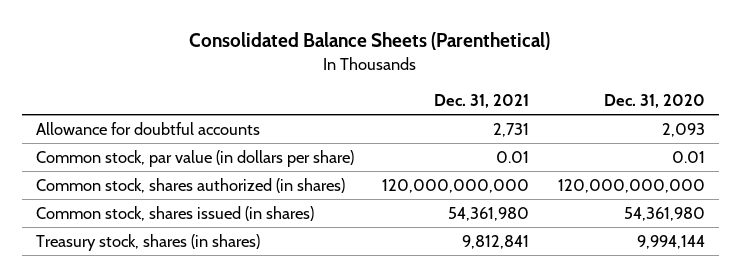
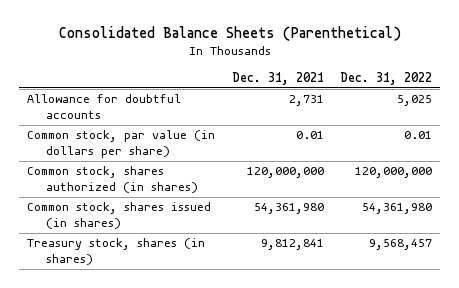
- | Dec. 31, 2021 | Dec. 31, 2020
+ | Dec. 31, 2021 | Dec. 31, 2022
- Common stock, shares authorized (in shares) | 120,000,000,000 | 120,000,000,000
+ Common stock, shares authorized (in shares) | 120,000,000 | 120,000,000

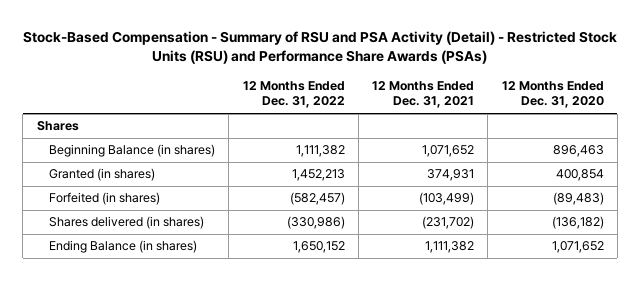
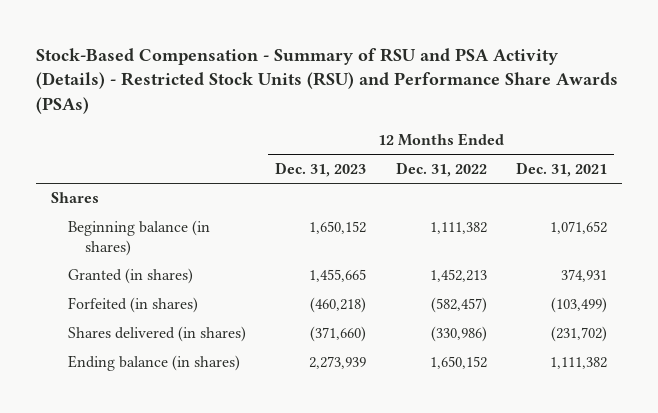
- Stock-Based Compensation - Summary of RSU and PSA Activity (Detail) - Restricted Stock Units (RSU) and Performance Share Awards (PSAs)
+ Stock-Based Compensation - Summary of RSU and PSA Activity (Details) - Restricted Stock Units (RSU) and Performance Share Awards (PSAs)
- | 12 Months Ended Dec. 31, 2022 | 12 Months Ended Dec. 31, 2021 | 12 Months Ended Dec. 31, 2020
+ | 12 Months Ended Dec. 31, 2023 | 12 Months Ended Dec. 31, 2022 | 12 Months Ended Dec. 31, 2021
- Beginning Balance (in shares) | 1,111,382 | 1,071,652 | 896,463
+ Beginning balance (in shares) | 1,650,152 | 1,111,382 | 1,071,652
- Ending Balance (in shares) | 1,650,152 | 1,111,382 | 1,071,652
+ Ending balance (in shares) | 2,273,939 | 1,650,152 | 1,111,382

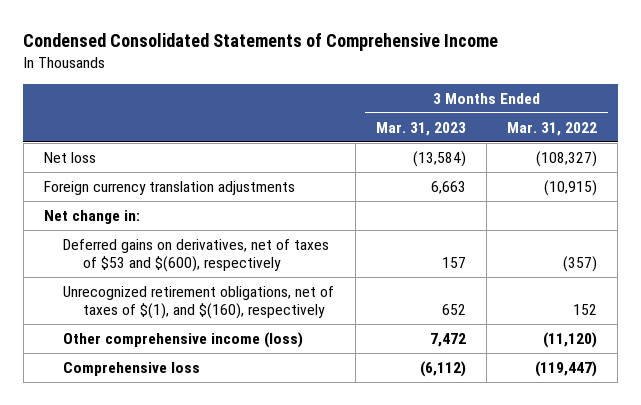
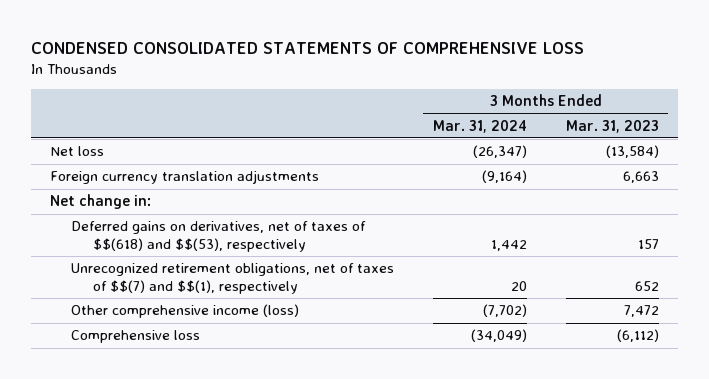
- Condensed Consolidated Statements of Comprehensive Income
+ CONDENSED CONSOLIDATED STATEMENTS OF COMPREHENSIVE LOSS
- | 3 Months Ended Mar. 31, 2023 | 3 Months Ended Mar. 31, 2022
+ | 3 Months Ended Mar. 31, 2024 | 3 Months Ended Mar. 31, 2023
- Deferred gains on derivatives, net of taxes of $53 and $(600), respectively | 157 | (357)
- Unrecognized retirement obligations, net of taxes of $(1), and $(160), respectively | 652 | 152
+ Deferred gains on derivatives, net of taxes of $$(618) and $$(53), respectively | 1,442 | 157
+ Unrecognized retirement obligations, net of taxes of $$(7) and $$(1), respectively | 20 | 652

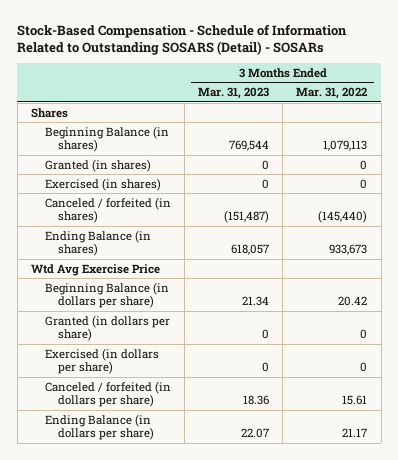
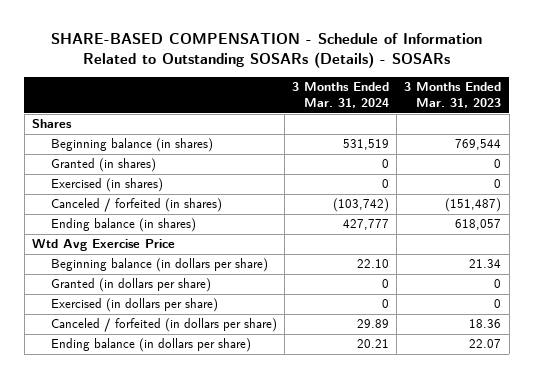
- Stock-Based Compensation - Schedule of Information Related to Outstanding SOSARS (Detail) - SOSARs
+ SHARE-BASED COMPENSATION - Schedule of Information Related to Outstanding SOSARs (Details) - SOSARs
- | 3 Months Ended Mar. 31, 2023 | 3 Months Ended Mar. 31, 2022
+ | 3 Months Ended Mar. 31, 2024 | 3 Months Ended Mar. 31, 2023
- Beginning Balance (in shares) | 769,544 | 1,079,113
+ Beginning balance (in shares) | 531,519 | 769,544
- Ending Balance (in shares) | 618,057 | 933,673
+ Ending balance (in shares) | 427,777 | 618,057
- Beginning Balance (in dollars per share) | 21.34 | 20.42
+ Beginning balance (in dollars per share) | 22.10 | 21.34
- Ending Balance (in dollars per share) | 22.07 | 21.17
+ Ending balance (in dollars per share) | 20.21 | 22.07

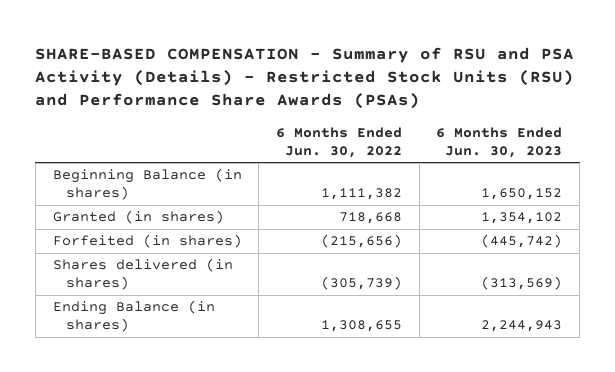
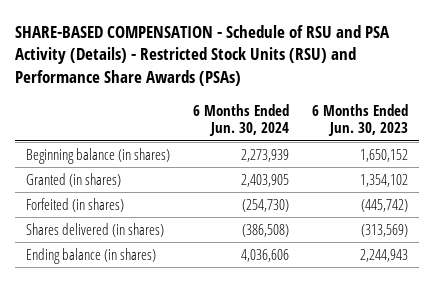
- SHARE-BASED COMPENSATION - Summary of RSU and PSA Activity (Details) - Restricted Stock Units (RSU) and Performance Share Awards (PSAs)
+ SHARE-BASED COMPENSATION - Schedule of RSU and PSA Activity (Details) - Restricted Stock Units (RSU) and Performance Share Awards (PSAs)
- | 6 Months Ended Jun. 30, 2022 | 6 Months Ended Jun. 30, 2023
+ | 6 Months Ended Jun. 30, 2024 | 6 Months Ended Jun. 30, 2023
- Beginning Balance (in shares) | 1,111,382 | 1,650,152
+ Beginning balance (in shares) | 2,273,939 | 1,650,152
- Ending Balance (in shares) | 1,308,655 | 2,244,943
+ Ending balance (in shares) | 4,036,606 | 2,244,943

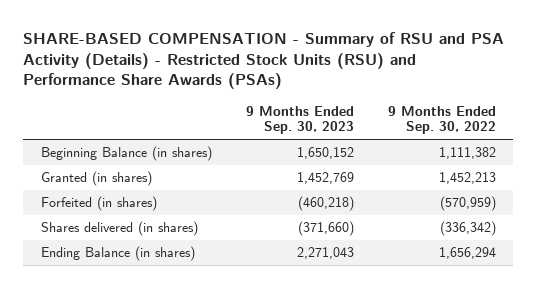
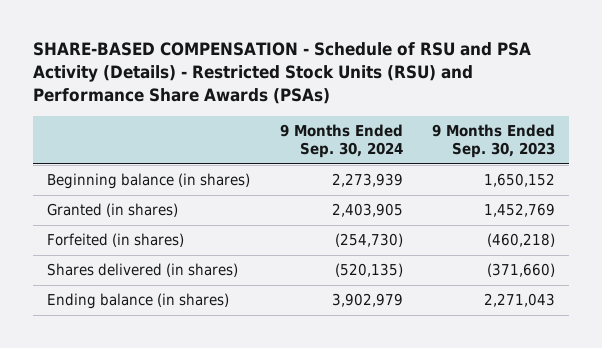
- SHARE-BASED COMPENSATION - Summary of RSU and PSA Activity (Details) - Restricted Stock Units (RSU) and Performance Share Awards (PSAs)
+ SHARE-BASED COMPENSATION - Schedule of RSU and PSA Activity (Details) - Restricted Stock Units (RSU) and Performance Share Awards (PSAs)
- | 9 Months Ended Sep. 30, 2023 | 9 Months Ended Sep. 30, 2022
+ | 9 Months Ended Sep. 30, 2024 | 9 Months Ended Sep. 30, 2023
- Beginning Balance (in shares) | 1,650,152 | 1,111,382
+ Beginning balance (in shares) | 2,273,939 | 1,650,152
- Ending Balance (in shares) | 2,271,043 | 1,656,294
+ Ending balance (in shares) | 3,902,979 | 2,271,043

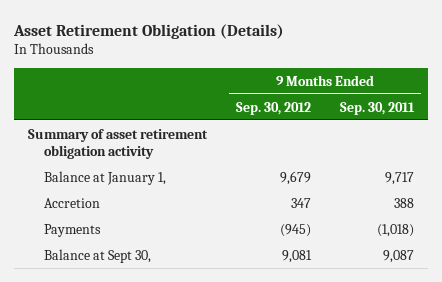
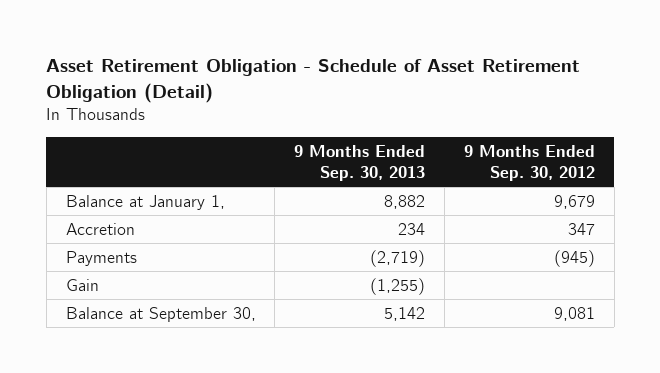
- Asset Retirement Obligation (Details)
+ Asset Retirement Obligation - Schedule of Asset Retirement Obligation (Detail)
- | 9 Months Ended Sep. 30, 2012 | 9 Months Ended Sep. 30, 2011
+ | 9 Months Ended Sep. 30, 2013 | 9 Months Ended Sep. 30, 2012
- Summary of asset retirement obligation activity
- Balance at Sept 30, | 9,081 | 9,087
+ Gain | (1,255) |
+ Balance at September 30, | 5,142 | 9,081

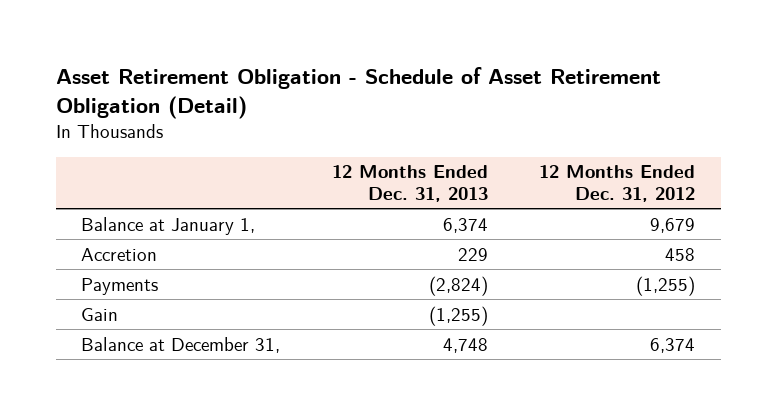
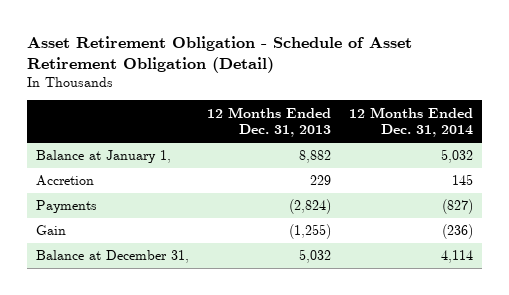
- | 12 Months Ended Dec. 31, 2013 | 12 Months Ended Dec. 31, 2012
+ | 12 Months Ended Dec. 31, 2013 | 12 Months Ended Dec. 31, 2014
- Balance at January 1, | 6,374 | 9,679
+ Balance at January 1, | 8,882 | 5,032
- Balance at December 31, | 4,748 | 6,374
+ Balance at December 31, | 5,032 | 4,114

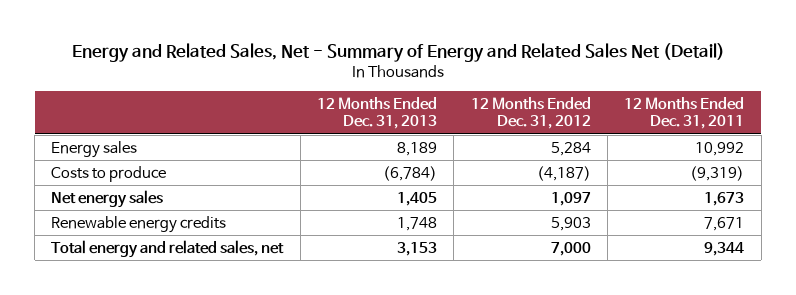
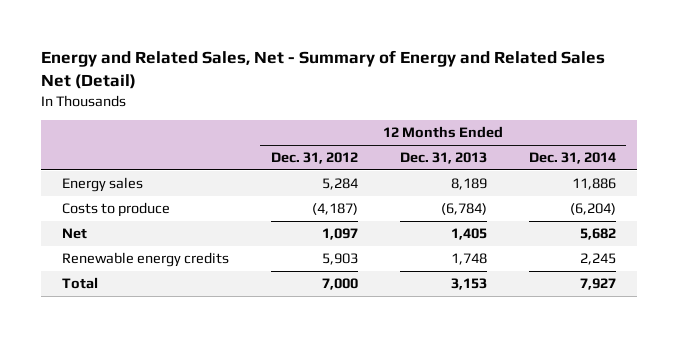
- | 12 Months Ended Dec. 31, 2013 | 12 Months Ended Dec. 31, 2012 | 12 Months Ended Dec. 31, 2011
+ | 12 Months Ended Dec. 31, 2012 | 12 Months Ended Dec. 31, 2013 | 12 Months Ended Dec. 31, 2014
- Net energy sales | 1,405 | 1,097 | 1,673
+ Net | 1,097 | 1,405 | 5,682
- Total energy and related sales, net | 3,153 | 7,000 | 9,344
+ Total | 7,000 | 3,153 | 7,927

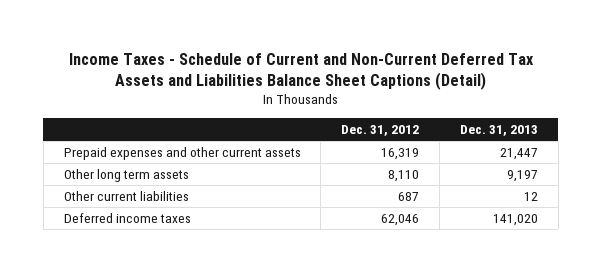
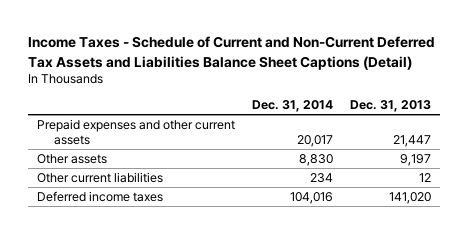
- | Dec. 31, 2012 | Dec. 31, 2013
+ | Dec. 31, 2014 | Dec. 31, 2013
- Other long term assets | 8,110 | 9,197
+ Other assets | 8,830 | 9,197

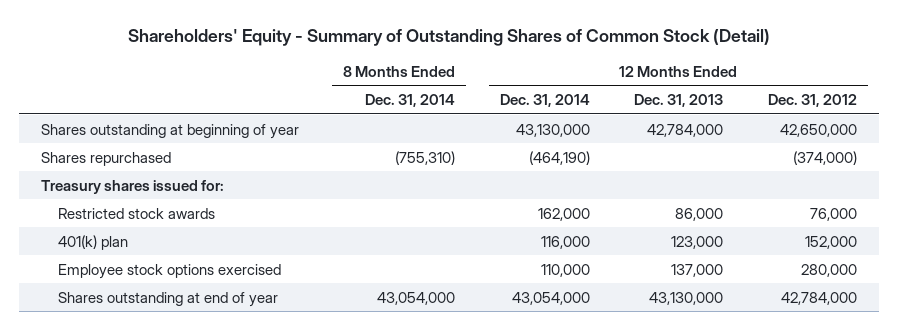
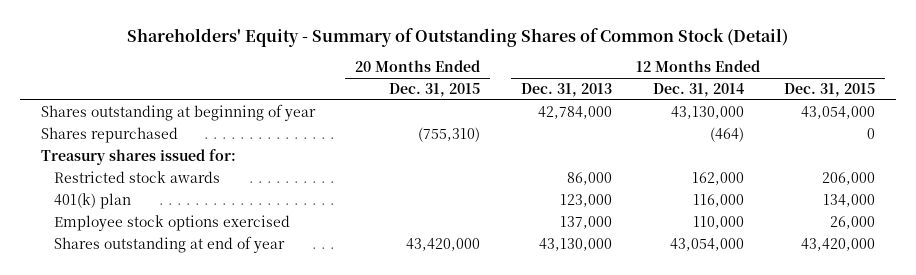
- | 8 Months Ended Dec. 31, 2014 | 12 Months Ended Dec. 31, 2014 | 12 Months Ended Dec. 31, 2013 | 12 Months Ended Dec. 31, 2012
+ | 20 Months Ended Dec. 31, 2015 | 12 Months Ended Dec. 31, 2013 | 12 Months Ended Dec. 31, 2014 | 12 Months Ended Dec. 31, 2015
- Shares repurchased | (755,310) | (464,190) | | (374,000)
+ Shares repurchased | (755,310) | | (464) | 0

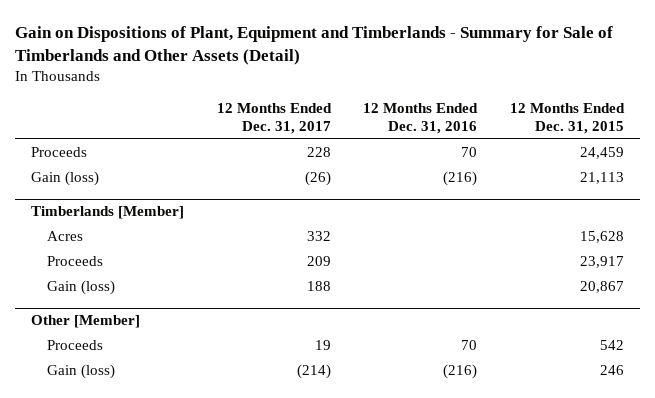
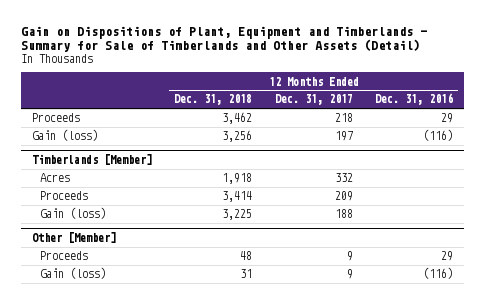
- | 12 Months Ended Dec. 31, 2017 | 12 Months Ended Dec. 31, 2016 | 12 Months Ended Dec. 31, 2015
+ | 12 Months Ended Dec. 31, 2018 | 12 Months Ended Dec. 31, 2017 | 12 Months Ended Dec. 31, 2016
- Proceeds | 228 | 70 | 24,459
- Gain (loss) | (26) | (216) | 21,113
+ Proceeds | 3,462 | 218 | 29
+ Gain (loss) | 3,256 | 197 | (116)
@ Other [Member]
- Proceeds | 19 | 70 | 542
- Gain (loss) | (214) | (216) | 246
+ Proceeds | 48 | 9 | 29
+ Gain (loss) | 31 | 9 | (116)

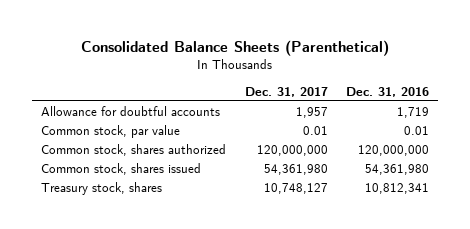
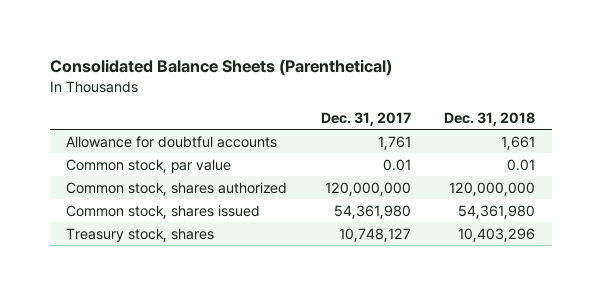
- | Dec. 31, 2017 | Dec. 31, 2016
+ | Dec. 31, 2017 | Dec. 31, 2018
- Allowance for doubtful accounts | 1,957 | 1,719
+ Allowance for doubtful accounts | 1,761 | 1,661

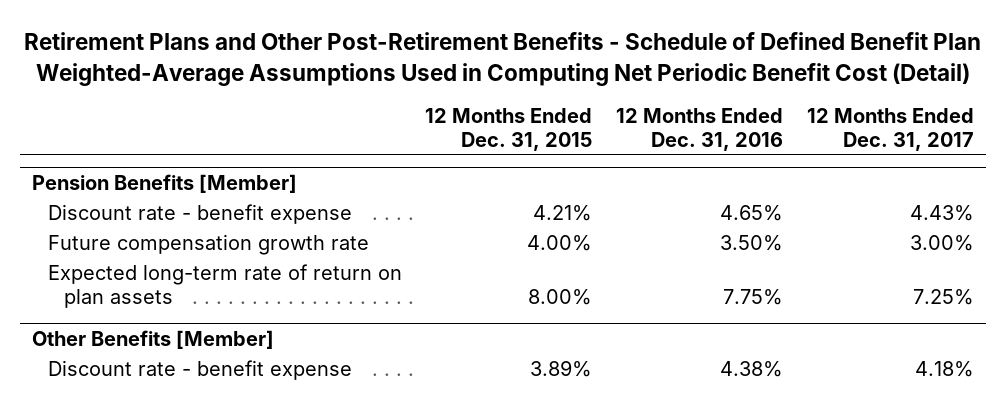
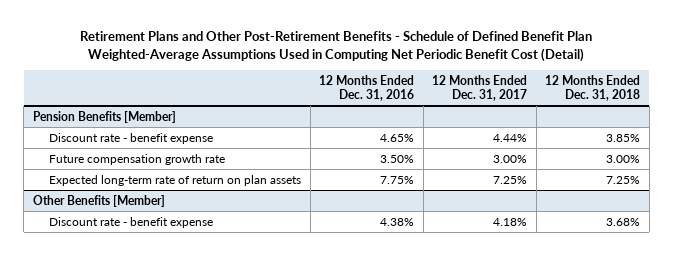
- | 12 Months Ended Dec. 31, 2015 | 12 Months Ended Dec. 31, 2016 | 12 Months Ended Dec. 31, 2017
+ | 12 Months Ended Dec. 31, 2016 | 12 Months Ended Dec. 31, 2017 | 12 Months Ended Dec. 31, 2018
@ Pension Benefits [Member]
- Discount rate - benefit expense | 4.21% | 4.65% | 4.43%
+ Discount rate - benefit expense | 4.65% | 4.44% | 3.85%

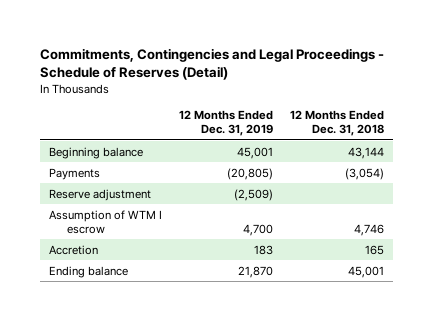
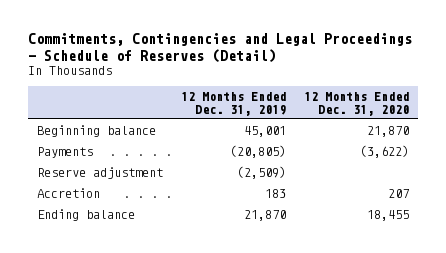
- | 12 Months Ended Dec. 31, 2019 | 12 Months Ended Dec. 31, 2018
+ | 12 Months Ended Dec. 31, 2019 | 12 Months Ended Dec. 31, 2020
- Assumption of WTM I escrow | 4,700 | 4,746

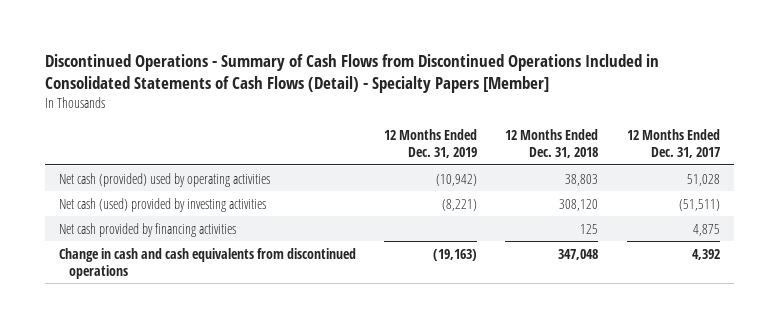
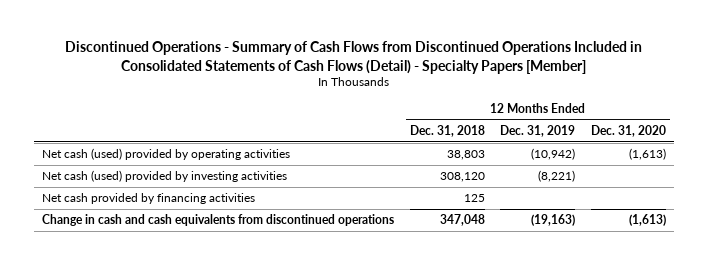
- | 12 Months Ended Dec. 31, 2019 | 12 Months Ended Dec. 31, 2018 | 12 Months Ended Dec. 31, 2017
+ | 12 Months Ended Dec. 31, 2018 | 12 Months Ended Dec. 31, 2019 | 12 Months Ended Dec. 31, 2020
- Net cash (provided) used by operating activities | (10,942) | 38,803 | 51,028
+ Net cash (used) provided by operating activities | 38,803 | (10,942) | (1,613)

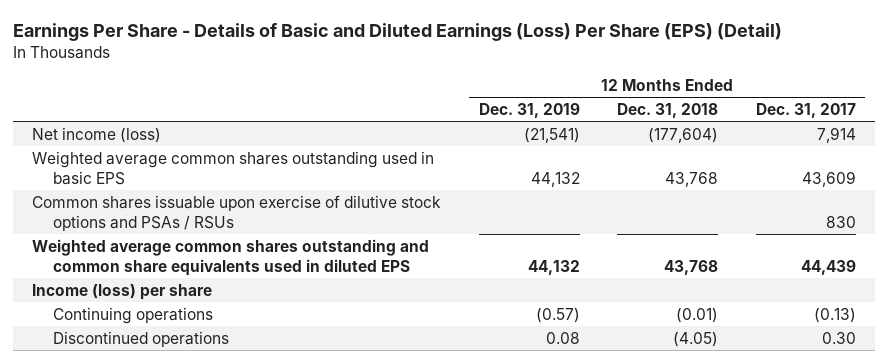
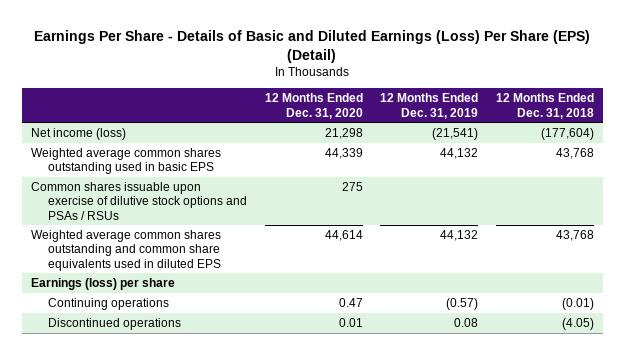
- | 12 Months Ended Dec. 31, 2019 | 12 Months Ended Dec. 31, 2018 | 12 Months Ended Dec. 31, 2017
+ | 12 Months Ended Dec. 31, 2020 | 12 Months Ended Dec. 31, 2019 | 12 Months Ended Dec. 31, 2018
- Income (loss) per share
+ Earnings (loss) per share

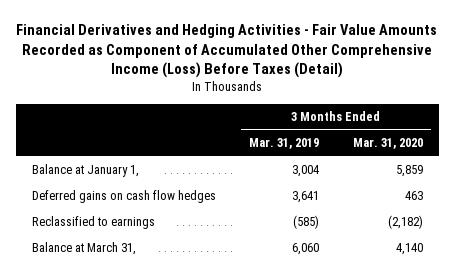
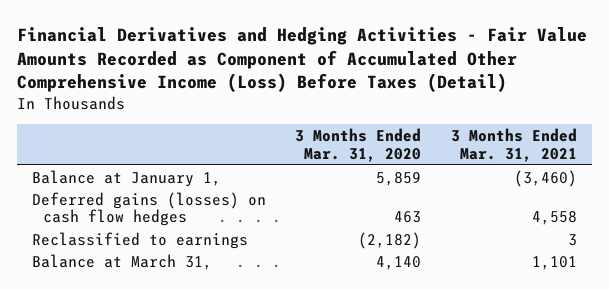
- | 3 Months Ended Mar. 31, 2019 | 3 Months Ended Mar. 31, 2020
+ | 3 Months Ended Mar. 31, 2020 | 3 Months Ended Mar. 31, 2021
- Deferred gains on cash flow hedges | 3,641 | 463
+ Deferred gains (losses) on cash flow hedges | 463 | 4,558

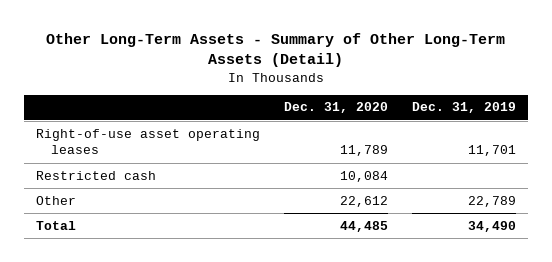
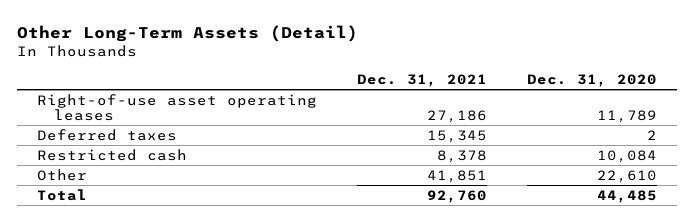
- Other Long-Term Assets - Summary of Other Long-Term Assets (Detail)
+ Other Long-Term Assets (Detail)
- | Dec. 31, 2020 | Dec. 31, 2019
+ | Dec. 31, 2021 | Dec. 31, 2020
+ Deferred taxes | 15,345 | 2
- Other | 22,612 | 22,789
+ Other | 41,851 | 22,610

